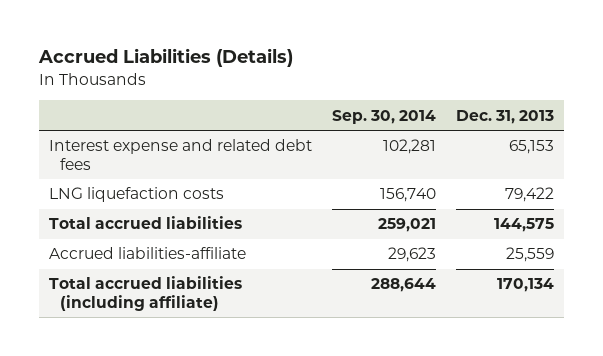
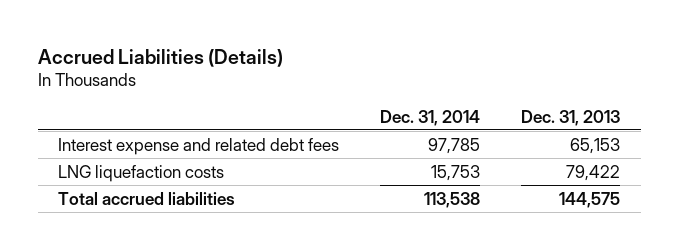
- | Sep. 30, 2014 | Dec. 31, 2013
+ | Dec. 31, 2014 | Dec. 31, 2013
- Accrued liabilities-affiliate | 29,623 | 25,559
- Total accrued liabilities (including affiliate) | 288,644 | 170,134

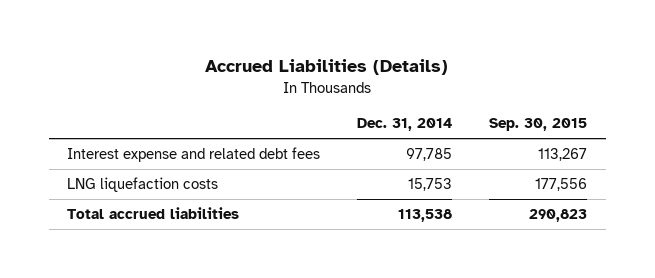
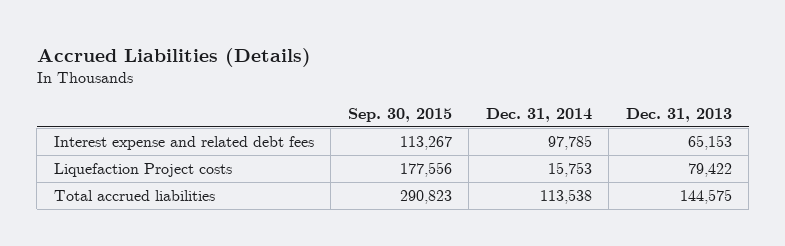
- | Dec. 31, 2014 | Sep. 30, 2015
+ | Sep. 30, 2015 | Dec. 31, 2014 | Dec. 31, 2013
- LNG liquefaction costs | 15,753 | 177,556
+ Liquefaction Project costs | 177,556 | 15,753 | 79,422

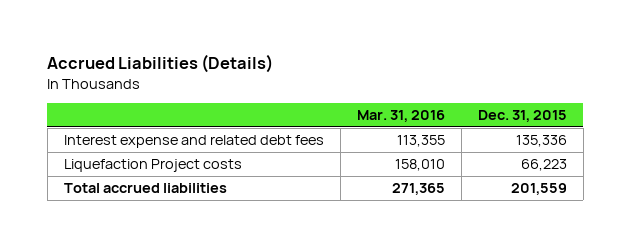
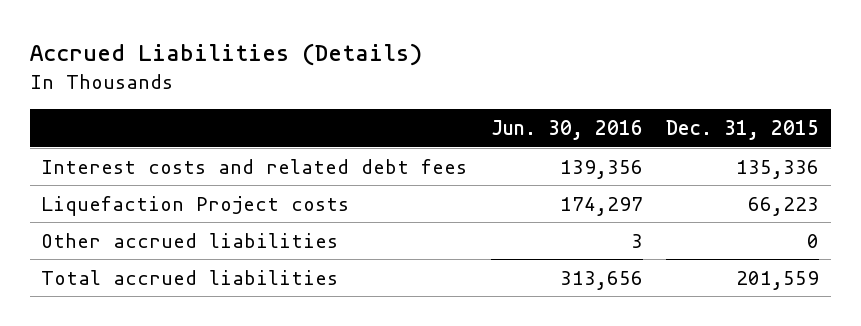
- | Mar. 31, 2016 | Dec. 31, 2015
+ | Jun. 30, 2016 | Dec. 31, 2015
- Interest expense and related debt fees | 113,355 | 135,336
+ Interest costs and related debt fees | 139,356 | 135,336
+ Other accrued liabilities | 3 | 0

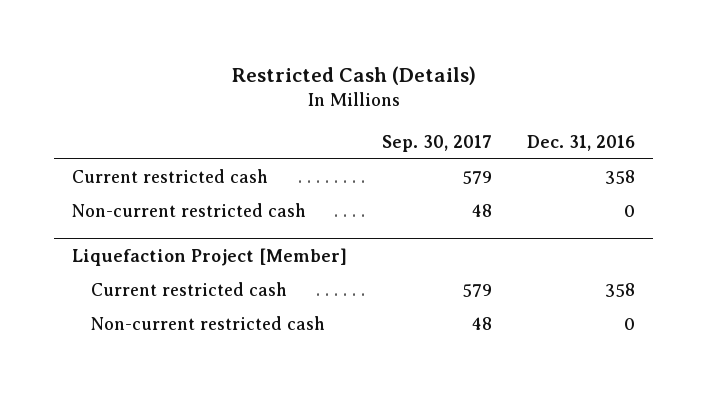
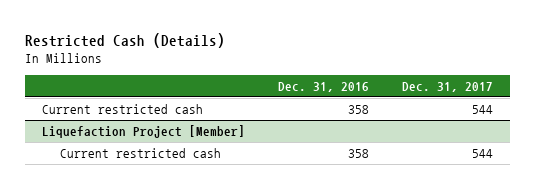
- | Sep. 30, 2017 | Dec. 31, 2016
+ | Dec. 31, 2016 | Dec. 31, 2017
- Non-current restricted cash | 48 | 0
@ Liquefaction Project [Member]
- Non-current restricted cash | 48 | 0

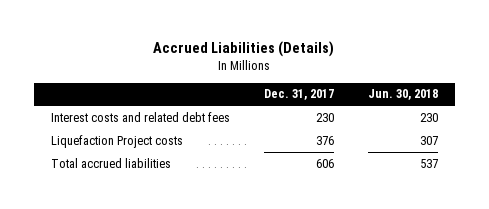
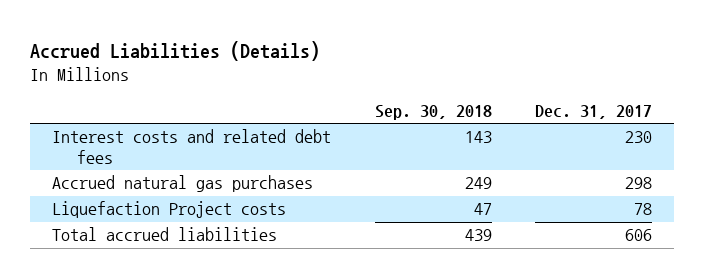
- | Dec. 31, 2017 | Jun. 30, 2018
+ | Sep. 30, 2018 | Dec. 31, 2017
- Liquefaction Project costs | 376 | 307
+ Accrued natural gas purchases | 249 | 298
+ Liquefaction Project costs | 47 | 78

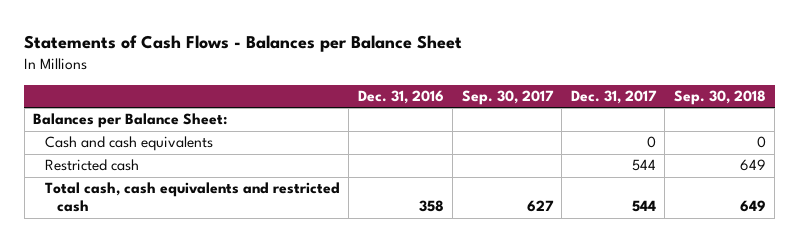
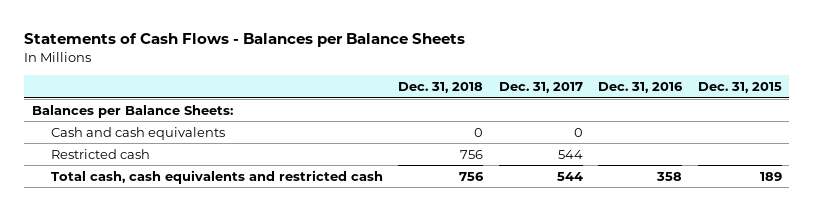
- Statements of Cash Flows - Balances per Balance Sheet
+ Statements of Cash Flows - Balances per Balance Sheets
- | Dec. 31, 2016 | Sep. 30, 2017 | Dec. 31, 2017 | Sep. 30, 2018
+ | Dec. 31, 2018 | Dec. 31, 2017 | Dec. 31, 2016 | Dec. 31, 2015
- Balances per Balance Sheet:
+ Balances per Balance Sheets:

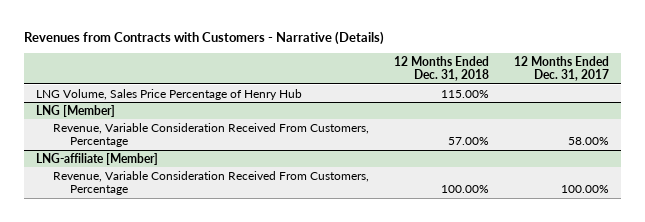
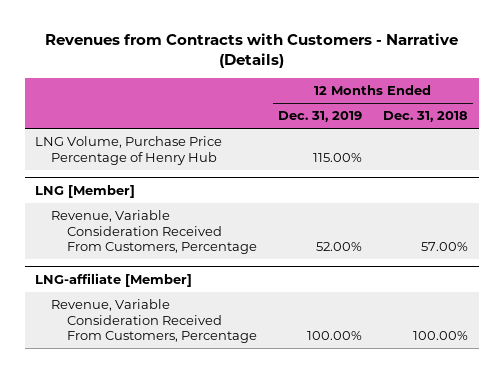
- | 12 Months Ended Dec. 31, 2018 | 12 Months Ended Dec. 31, 2017
+ | 12 Months Ended Dec. 31, 2019 | 12 Months Ended Dec. 31, 2018
- LNG Volume, Sales Price Percentage of Henry Hub | 115.00% |
+ LNG Volume, Purchase Price Percentage of Henry Hub | 115.00% |

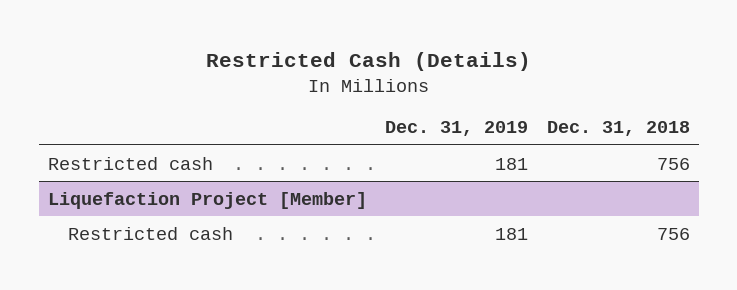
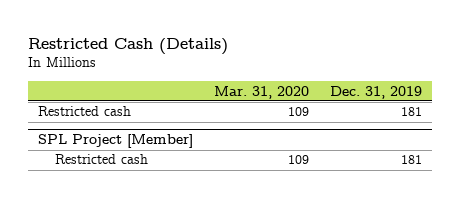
- | Dec. 31, 2019 | Dec. 31, 2018
+ | Mar. 31, 2020 | Dec. 31, 2019
- Liquefaction Project [Member]
+ SPL Project [Member]

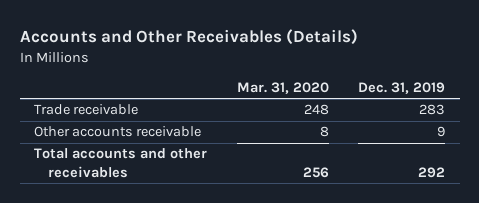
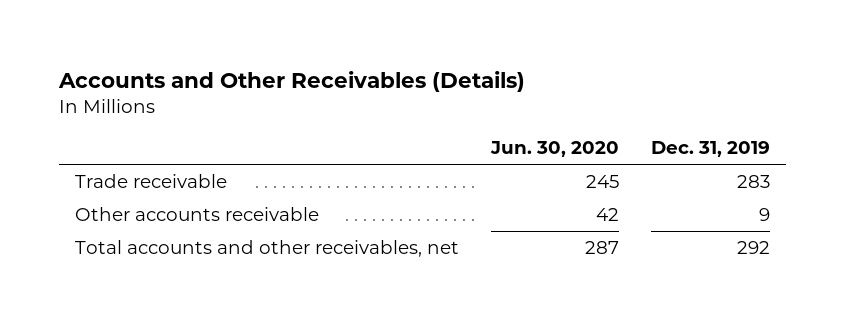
- | Mar. 31, 2020 | Dec. 31, 2019
+ | Jun. 30, 2020 | Dec. 31, 2019
- Total accounts and other receivables | 256 | 292
+ Total accounts and other receivables, net | 287 | 292

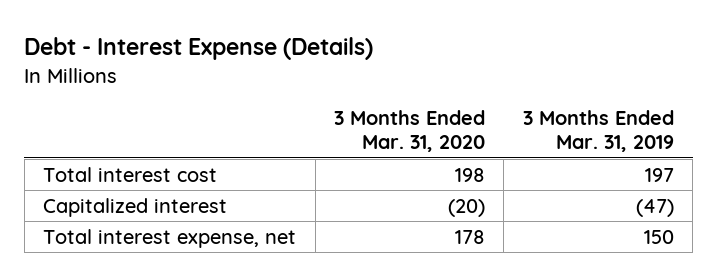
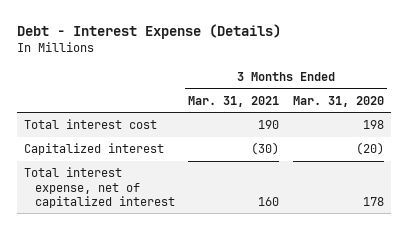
- | 3 Months Ended Mar. 31, 2020 | 3 Months Ended Mar. 31, 2019
+ | 3 Months Ended Mar. 31, 2021 | 3 Months Ended Mar. 31, 2020
- Total interest expense, net | 178 | 150
+ Total interest expense, net of capitalized interest | 160 | 178

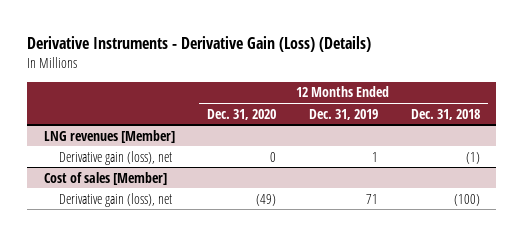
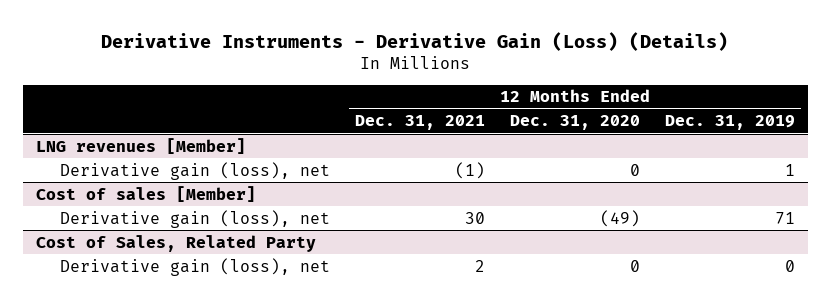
- | 12 Months Ended Dec. 31, 2020 | 12 Months Ended Dec. 31, 2019 | 12 Months Ended Dec. 31, 2018
+ | 12 Months Ended Dec. 31, 2021 | 12 Months Ended Dec. 31, 2020 | 12 Months Ended Dec. 31, 2019
+ Cost of Sales, Related Party
+ Derivative gain (loss), net | 2 | 0 | 0

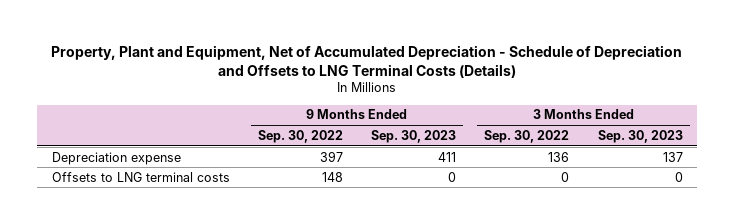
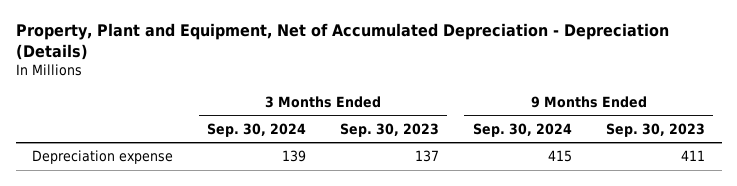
- Property, Plant and Equipment, Net of Accumulated Depreciation - Schedule of Depreciation and Offsets to LNG Terminal Costs (Details)
+ Property, Plant and Equipment, Net of Accumulated Depreciation - Depreciation (Details)
- | 9 Months Ended Sep. 30, 2022 | 9 Months Ended Sep. 30, 2023 | 3 Months Ended Sep. 30, 2022 | 3 Months Ended Sep. 30, 2023
+ | 3 Months Ended Sep. 30, 2024 | 3 Months Ended Sep. 30, 2023 | 9 Months Ended Sep. 30, 2024 | 9 Months Ended Sep. 30, 2023
- Offsets to LNG terminal costs | 148 | 0 | 0 | 0

